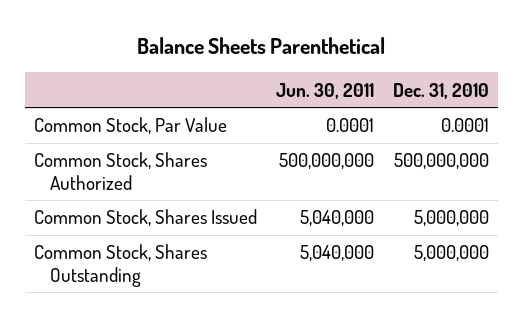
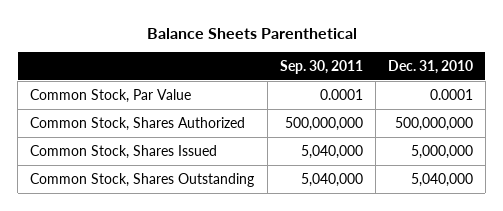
- | Jun. 30, 2011 | Dec. 31, 2010
+ | Sep. 30, 2011 | Dec. 31, 2010
- Common Stock, Shares Outstanding | 5,040,000 | 5,000,000
+ Common Stock, Shares Outstanding | 5,040,000 | 5,040,000

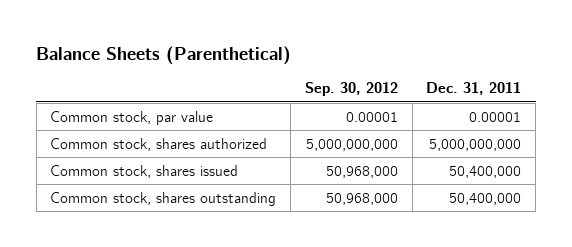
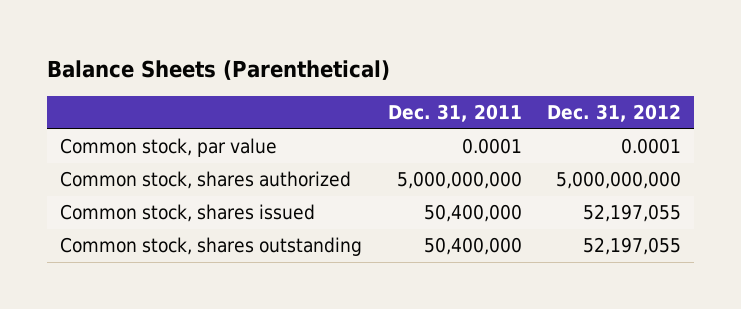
- | Sep. 30, 2012 | Dec. 31, 2011
+ | Dec. 31, 2011 | Dec. 31, 2012
- Common stock, par value | 0.00001 | 0.00001
+ Common stock, par value | 0.0001 | 0.0001

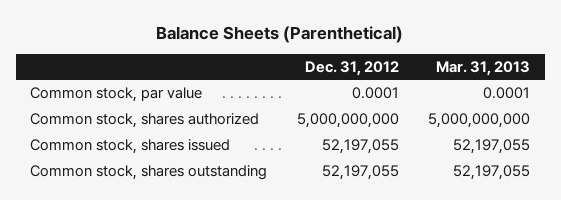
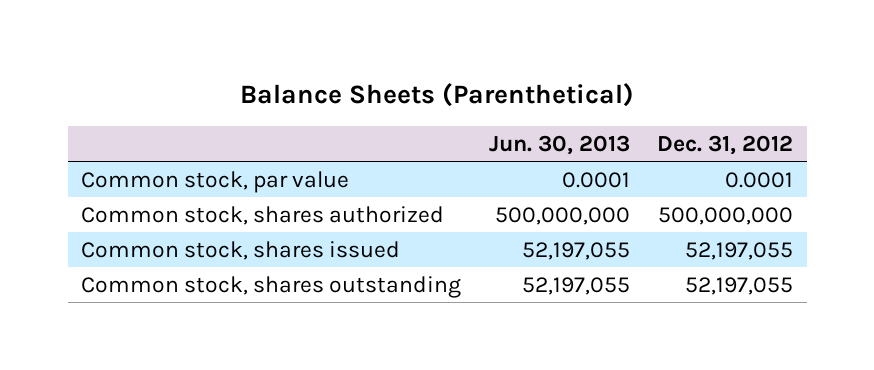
- | Dec. 31, 2012 | Mar. 31, 2013
+ | Jun. 30, 2013 | Dec. 31, 2012
- Common stock, shares authorized | 5,000,000,000 | 5,000,000,000
+ Common stock, shares authorized | 500,000,000 | 500,000,000

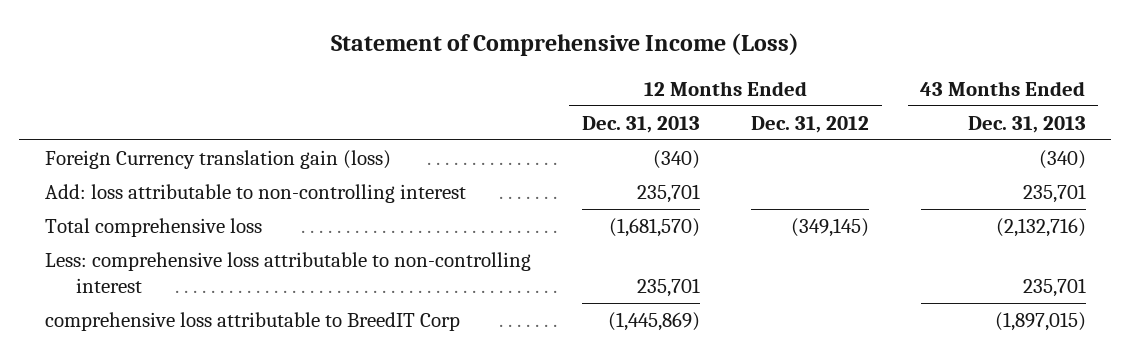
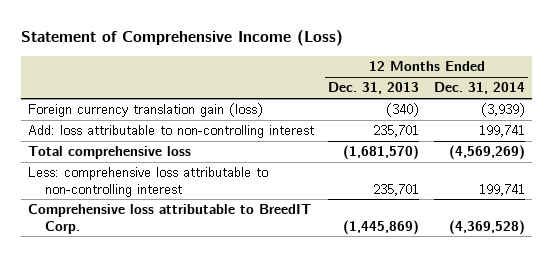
- | 12 Months Ended Dec. 31, 2013 | 12 Months Ended Dec. 31, 2012 | 43 Months Ended Dec. 31, 2013
+ | 12 Months Ended Dec. 31, 2013 | 12 Months Ended Dec. 31, 2014
- Foreign Currency translation gain (loss) | (340) | | (340)
+ Foreign currency translation gain (loss) | (340) | (3,939)
- comprehensive loss attributable to BreedIT Corp | (1,445,869) | | (1,897,015)
+ Comprehensive loss attributable to BreedIT Corp. | (1,445,869) | (4,369,528)

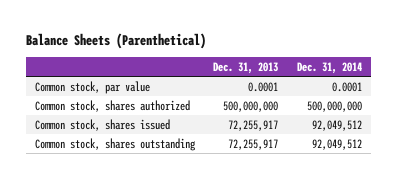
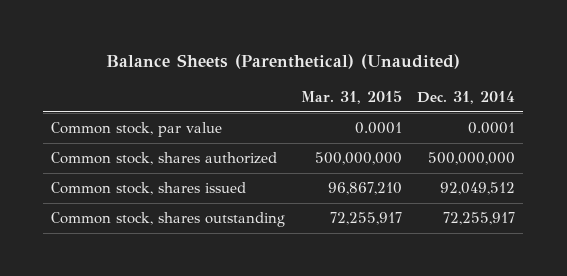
- Balance Sheets (Parenthetical)
+ Balance Sheets (Parenthetical) (Unaudited)
- | Dec. 31, 2013 | Dec. 31, 2014
+ | Mar. 31, 2015 | Dec. 31, 2014
- Common stock, shares outstanding | 72,255,917 | 92,049,512
+ Common stock, shares outstanding | 72,255,917 | 72,255,917

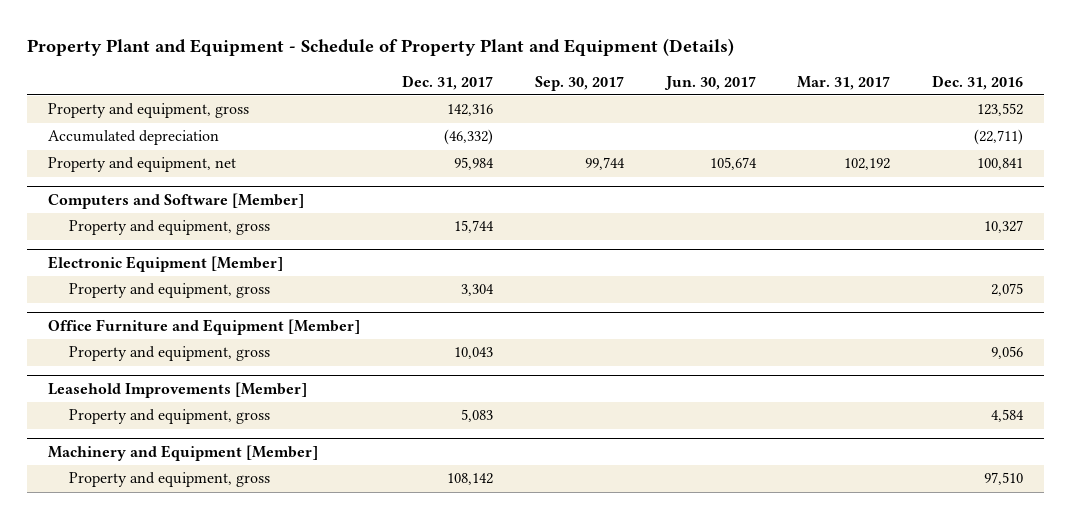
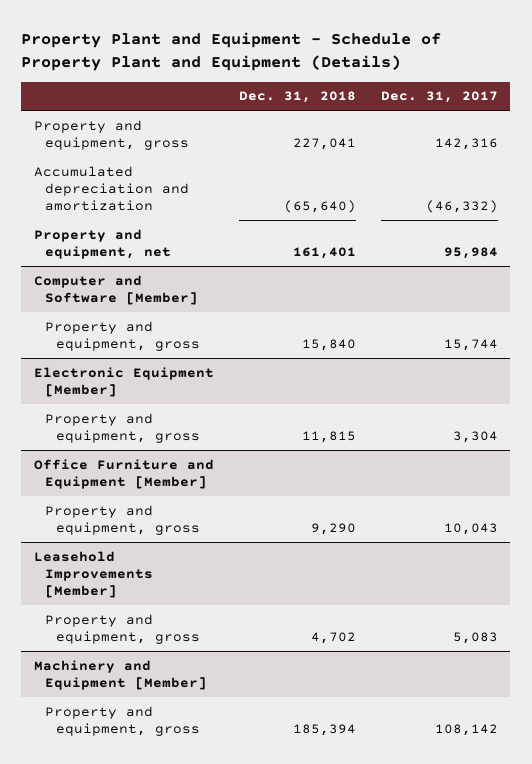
- | Dec. 31, 2017 | Sep. 30, 2017 | Jun. 30, 2017 | Mar. 31, 2017 | Dec. 31, 2016
+ | Dec. 31, 2018 | Dec. 31, 2017
- Accumulated depreciation | (46,332) | | | | (22,711)
+ Accumulated depreciation and amortization | (65,640) | (46,332)
- Computers and Software [Member]
+ Computer and Software [Member]

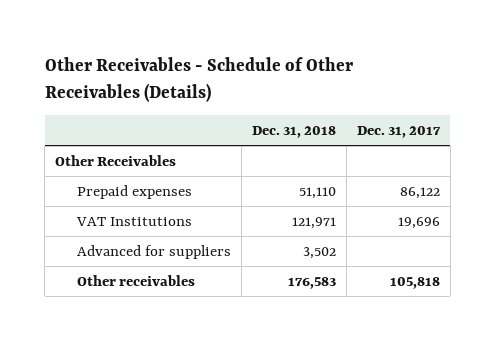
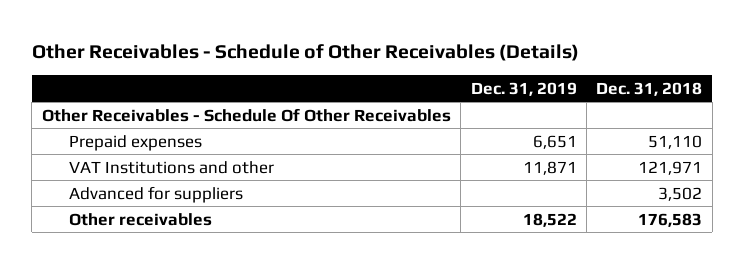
- | Dec. 31, 2018 | Dec. 31, 2017
+ | Dec. 31, 2019 | Dec. 31, 2018
- Other Receivables
+ Other Receivables - Schedule Of Other Receivables
- VAT Institutions | 121,971 | 19,696
+ VAT Institutions and other | 11,871 | 121,971

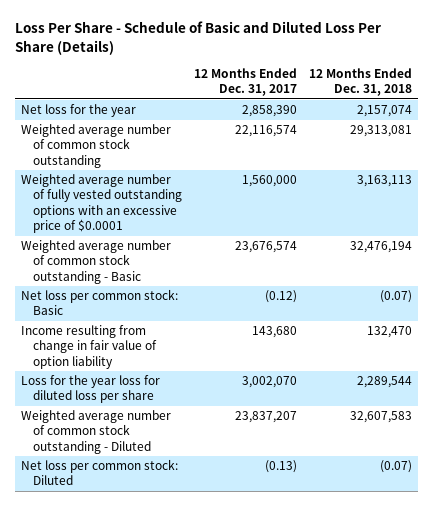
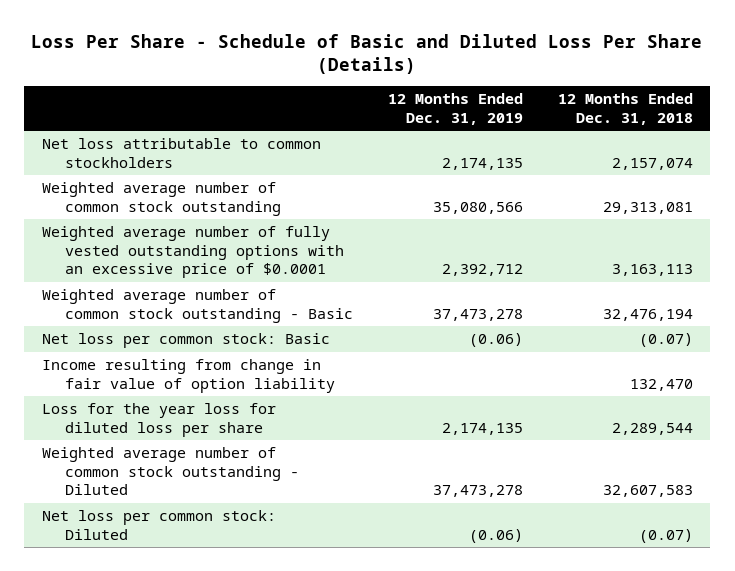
- | 12 Months Ended Dec. 31, 2017 | 12 Months Ended Dec. 31, 2018
+ | 12 Months Ended Dec. 31, 2019 | 12 Months Ended Dec. 31, 2018
- Net loss for the year | 2,858,390 | 2,157,074
+ Net loss attributable to common stockholders | 2,174,135 | 2,157,074

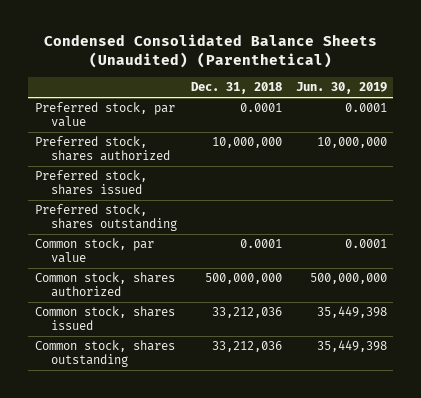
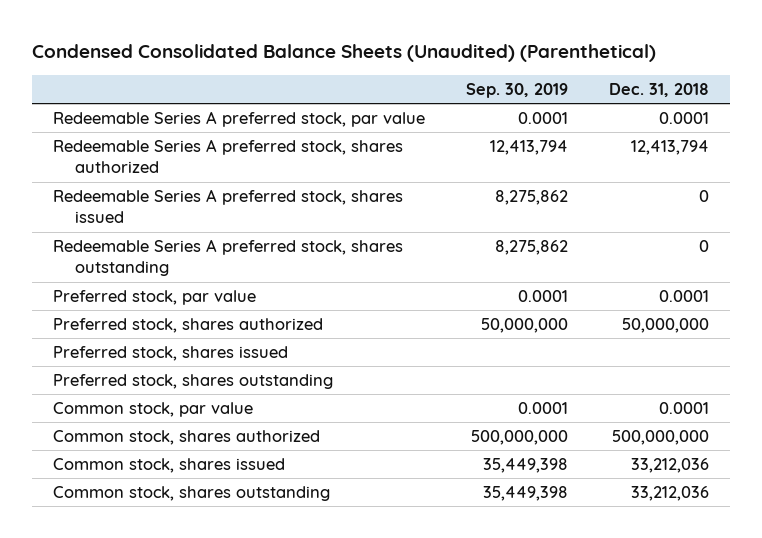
- | Dec. 31, 2018 | Jun. 30, 2019
+ | Sep. 30, 2019 | Dec. 31, 2018
+ Redeemable Series A preferred stock, par value | 0.0001 | 0.0001
+ Redeemable Series A preferred stock, shares authorized | 12,413,794 | 12,413,794
+ Redeemable Series A preferred stock, shares issued | 8,275,862 | 0
+ Redeemable Series A preferred stock, shares outstanding | 8,275,862 | 0
- Preferred stock, shares authorized | 10,000,000 | 10,000,000
+ Preferred stock, shares authorized | 50,000,000 | 50,000,000

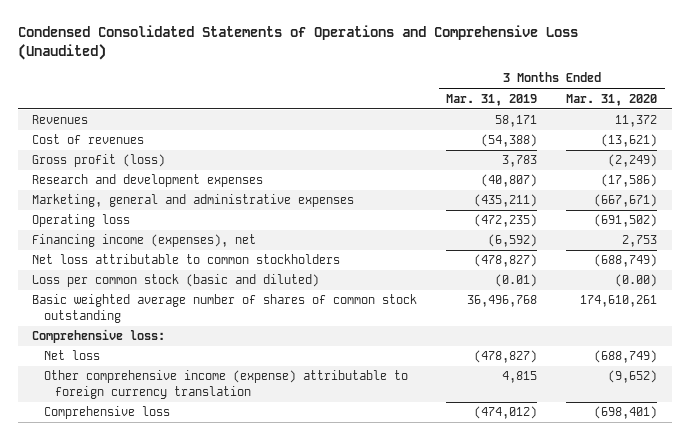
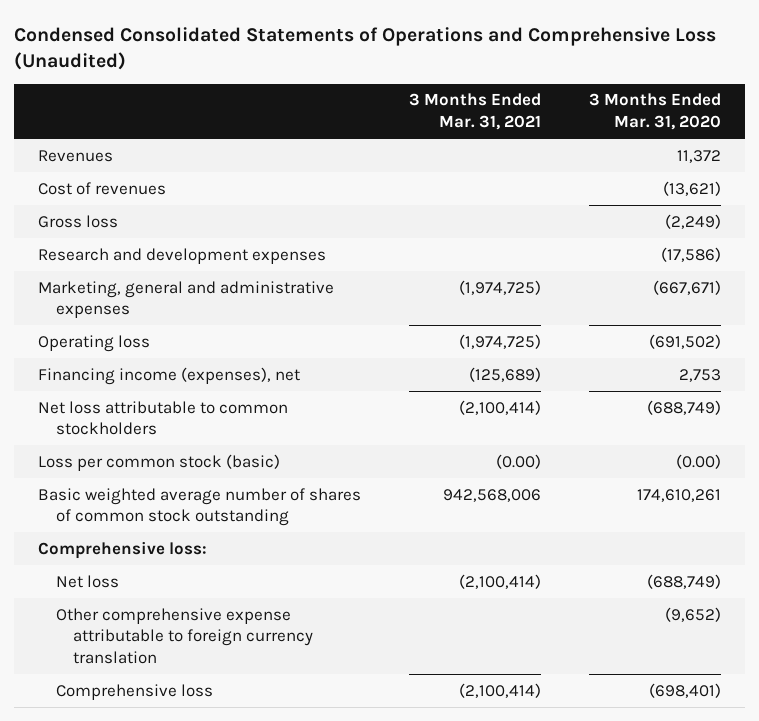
- | 3 Months Ended Mar. 31, 2019 | 3 Months Ended Mar. 31, 2020
+ | 3 Months Ended Mar. 31, 2021 | 3 Months Ended Mar. 31, 2020
- Gross profit (loss) | 3,783 | (2,249)
+ Gross loss | | (2,249)
- Loss per common stock (basic and diluted) | (0.01) | (0.00)
+ Loss per common stock (basic) | (0.00) | (0.00)
- Other comprehensive income (expense) attributable to foreign currency translation | 4,815 | (9,652)
+ Other comprehensive expense attributable to foreign currency translation | | (9,652)

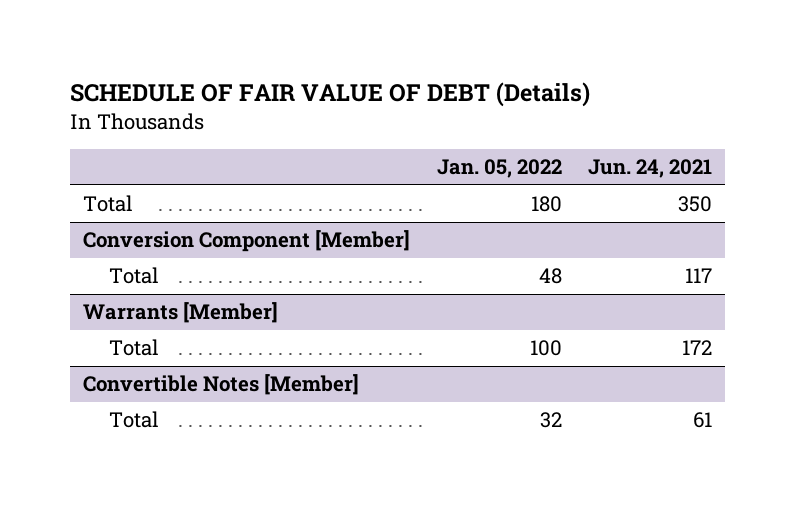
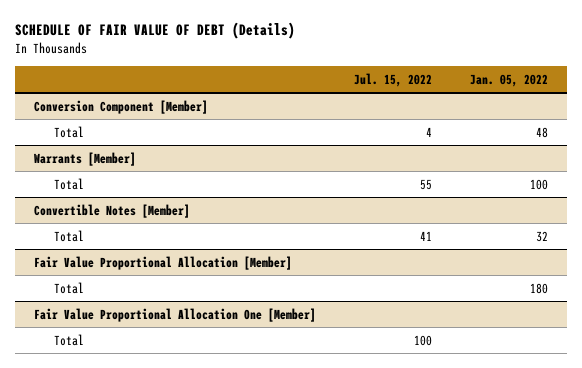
- | Jan. 05, 2022 | Jun. 24, 2021
+ | Jul. 15, 2022 | Jan. 05, 2022
- Total | 180 | 350
+ Fair Value Proportional Allocation [Member]
+ Total | | 180
+ Fair Value Proportional Allocation One [Member]
+ Total | 100 |

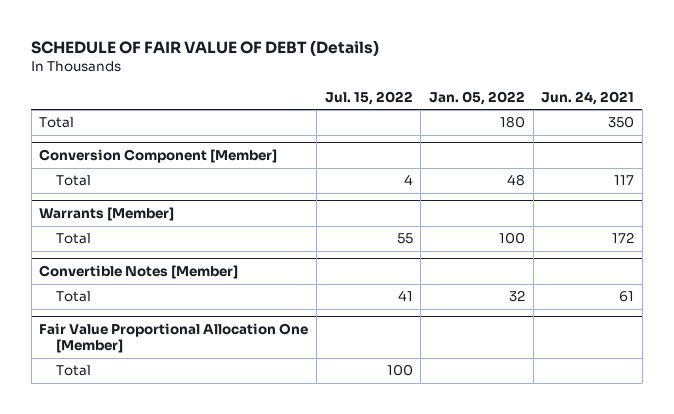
- | Jul. 15, 2022 | Jan. 05, 2022
+ | Jul. 15, 2022 | Jan. 05, 2022 | Jun. 24, 2021
+ Total | | 180 | 350
- Fair Value Proportional Allocation [Member]
- Total | | 180

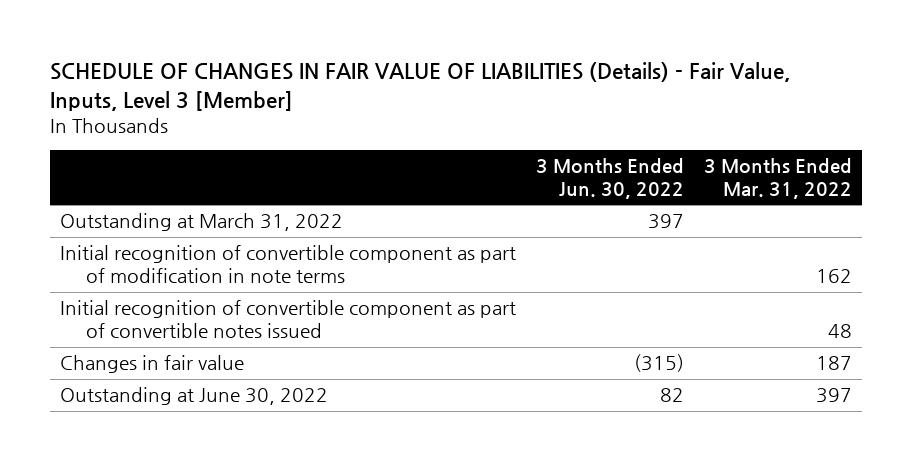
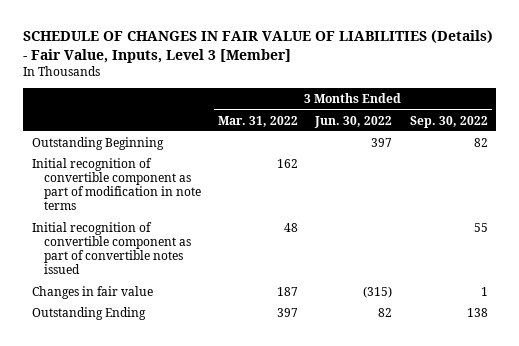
- | 3 Months Ended Jun. 30, 2022 | 3 Months Ended Mar. 31, 2022
+ | 3 Months Ended Mar. 31, 2022 | 3 Months Ended Jun. 30, 2022 | 3 Months Ended Sep. 30, 2022
- Outstanding at March 31, 2022 | 397 |
+ Outstanding Beginning | | 397 | 82
- Outstanding at June 30, 2022 | 82 | 397
+ Outstanding Ending | 397 | 82 | 138

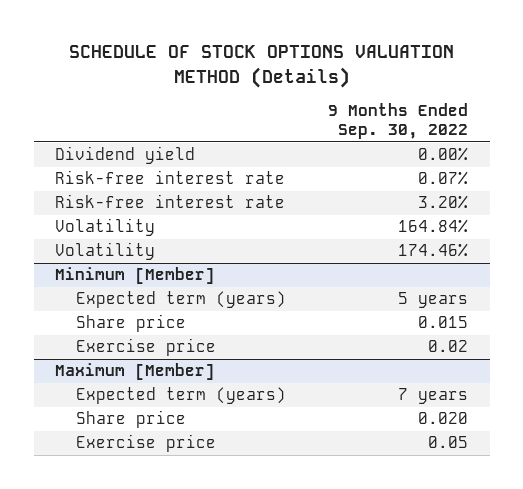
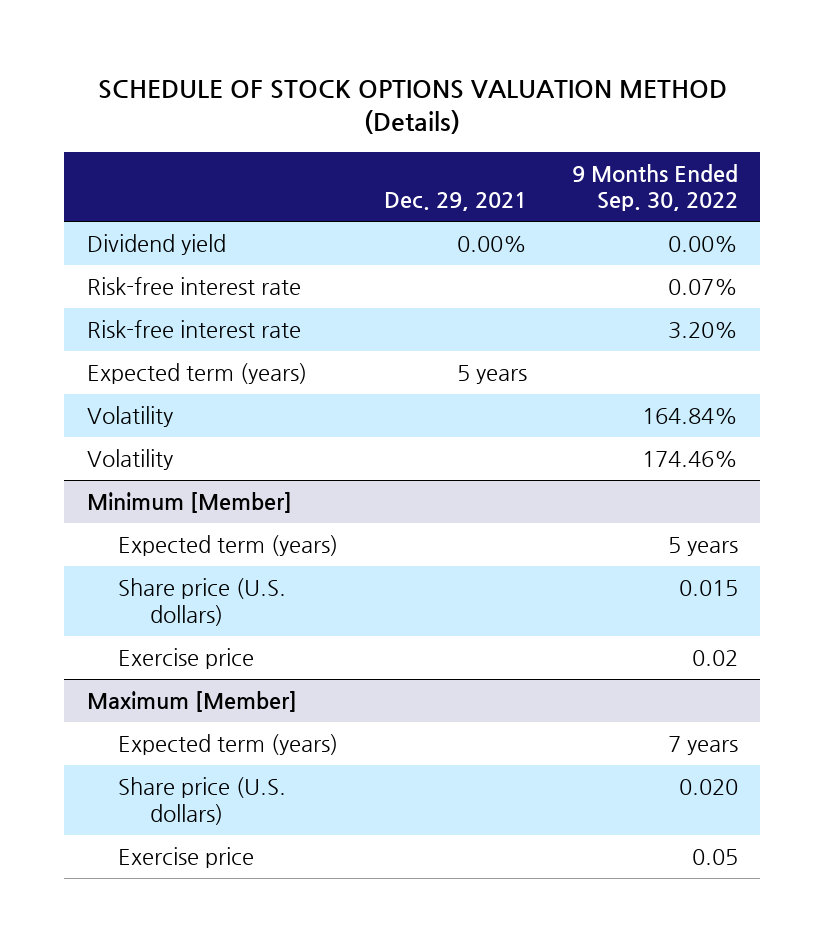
- | 9 Months Ended Sep. 30, 2022
+ | Dec. 29, 2021 | 9 Months Ended Sep. 30, 2022
+ Expected term (years) | 5 years |
@ Minimum [Member]
- Share price | 0.015
+ Share price (U.S. dollars) | | 0.015
@ Maximum [Member]
- Share price | 0.020
+ Share price (U.S. dollars) | | 0.020

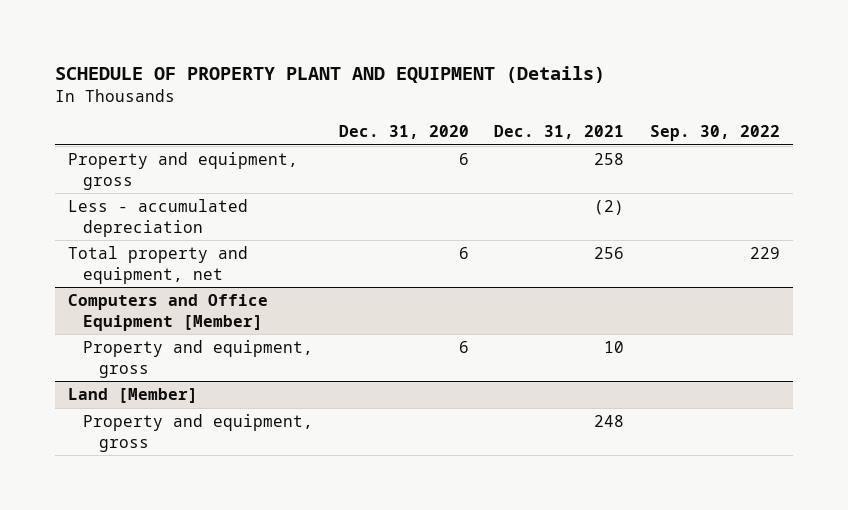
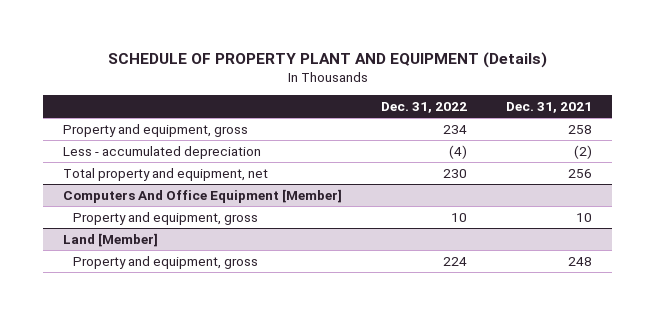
- | Dec. 31, 2020 | Dec. 31, 2021 | Sep. 30, 2022
+ | Dec. 31, 2022 | Dec. 31, 2021
- Computers and Office Equipment [Member]
+ Computers And Office Equipment [Member]

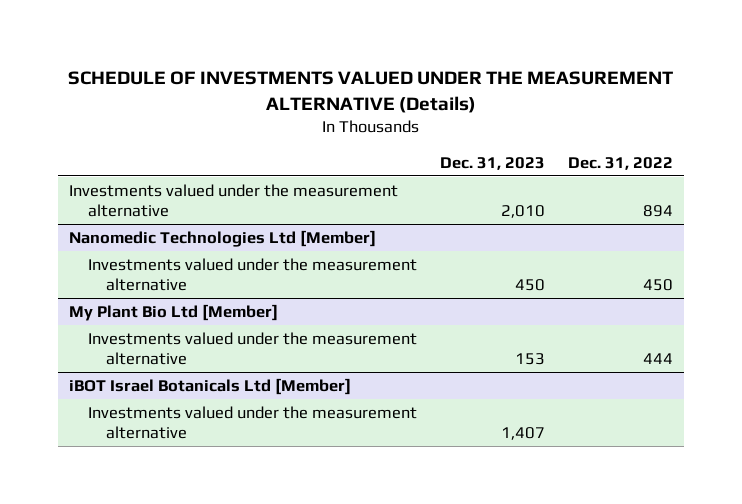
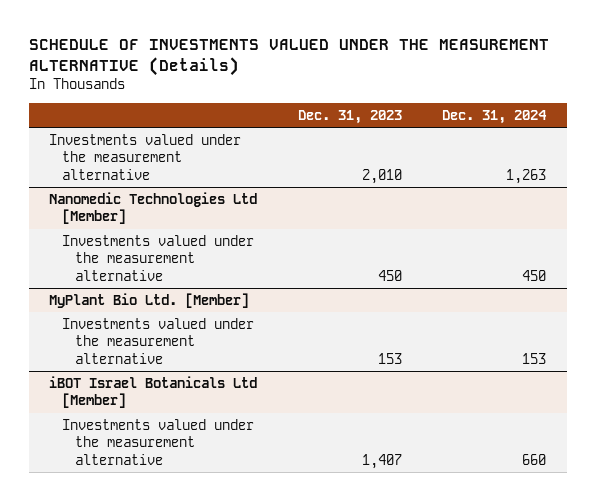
- | Dec. 31, 2023 | Dec. 31, 2022
+ | Dec. 31, 2023 | Dec. 31, 2024
- My Plant Bio Ltd [Member]
+ MyPlant Bio Ltd. [Member]

